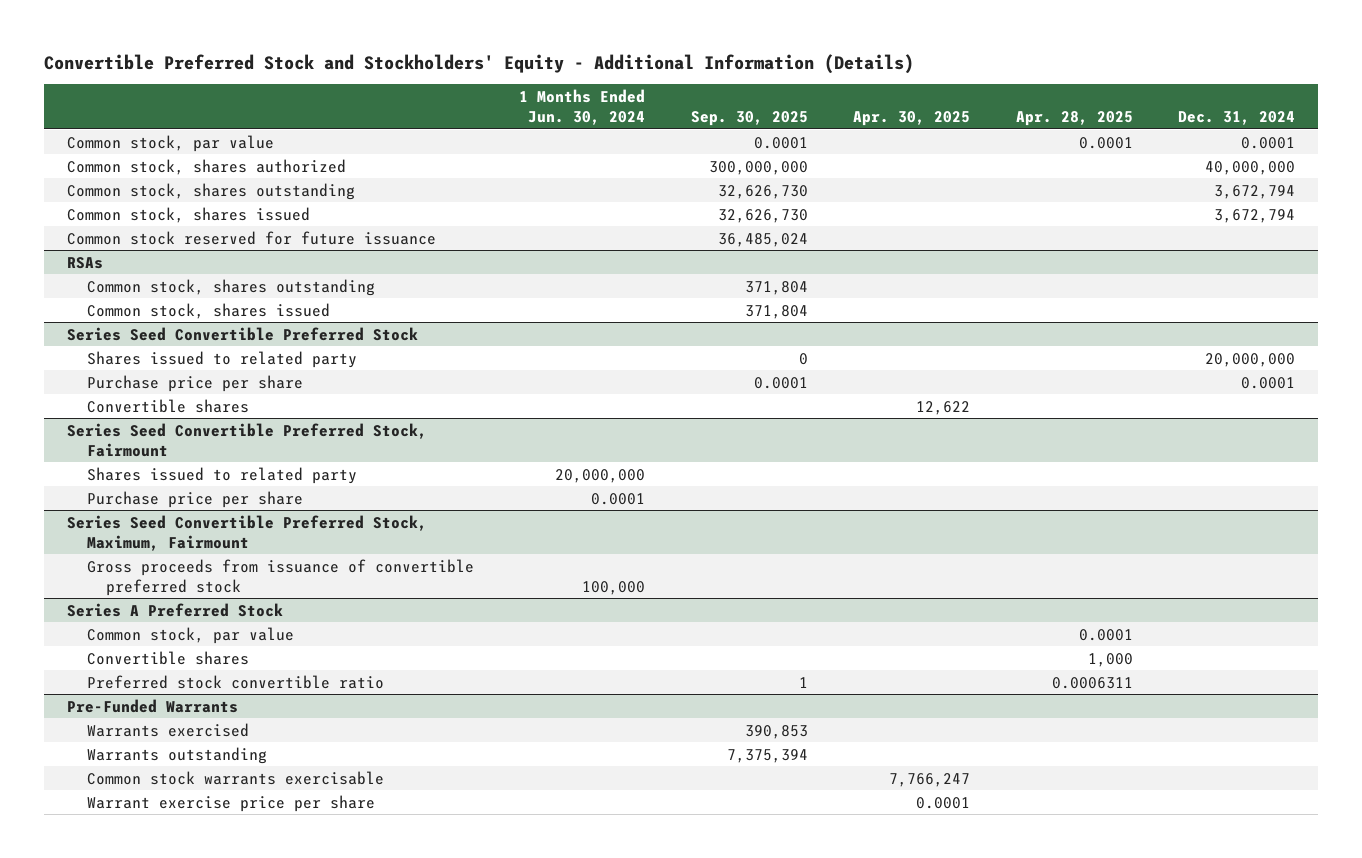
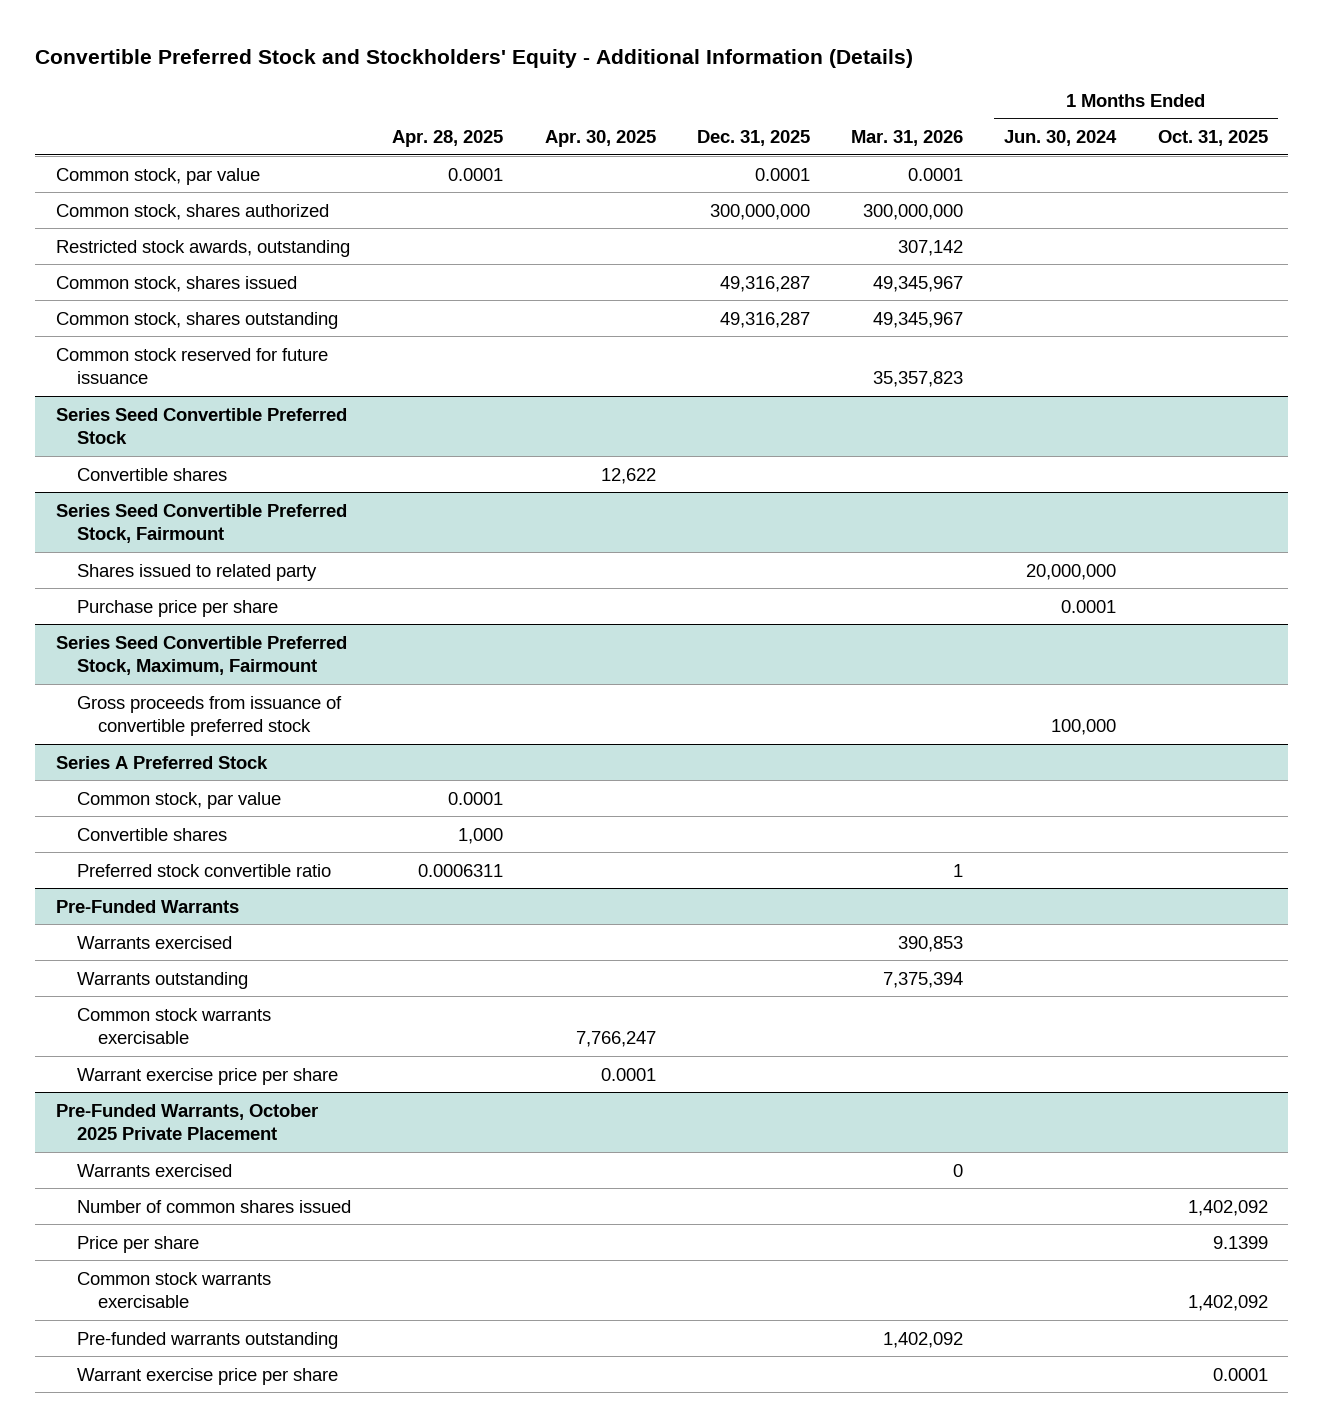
- | 1 Months Ended Jun. 30, 2024 | Sep. 30, 2025 | Apr. 30, 2025 | Apr. 28, 2025 | Dec. 31, 2024
+ | Apr. 28, 2025 | Apr. 30, 2025 | Dec. 31, 2025 | Mar. 31, 2026 | 1 Months Ended Jun. 30, 2024 | 1 Months Ended Oct. 31, 2025
+ Restricted stock awards, outstanding | | | | 307,142 | |
moved down: Common stock, shares outstanding | | | 49,316,287 | 49,345,967 | |
- RSAs
- Common stock, shares outstanding | | 371,804 | | |
- Common stock, shares issued | | 371,804 | | |
@ Series Seed Convertible Preferred Stock
- Shares issued to related party | | 0 | | | 20,000,000
- Purchase price per share | | 0.0001 | | | 0.0001
+ Pre-Funded Warrants, October 2025 Private Placement
+ Warrants exercised | | | | 0 | |
+ Number of common shares issued | | | | | | 1,402,092
+ Price per share | | | | | | 9.1399
+ Common stock warrants exercisable | | | | | | 1,402,092
+ Pre-funded warrants outstanding | | | | 1,402,092 | |
+ Warrant exercise price per share | | | | | | 0.0001

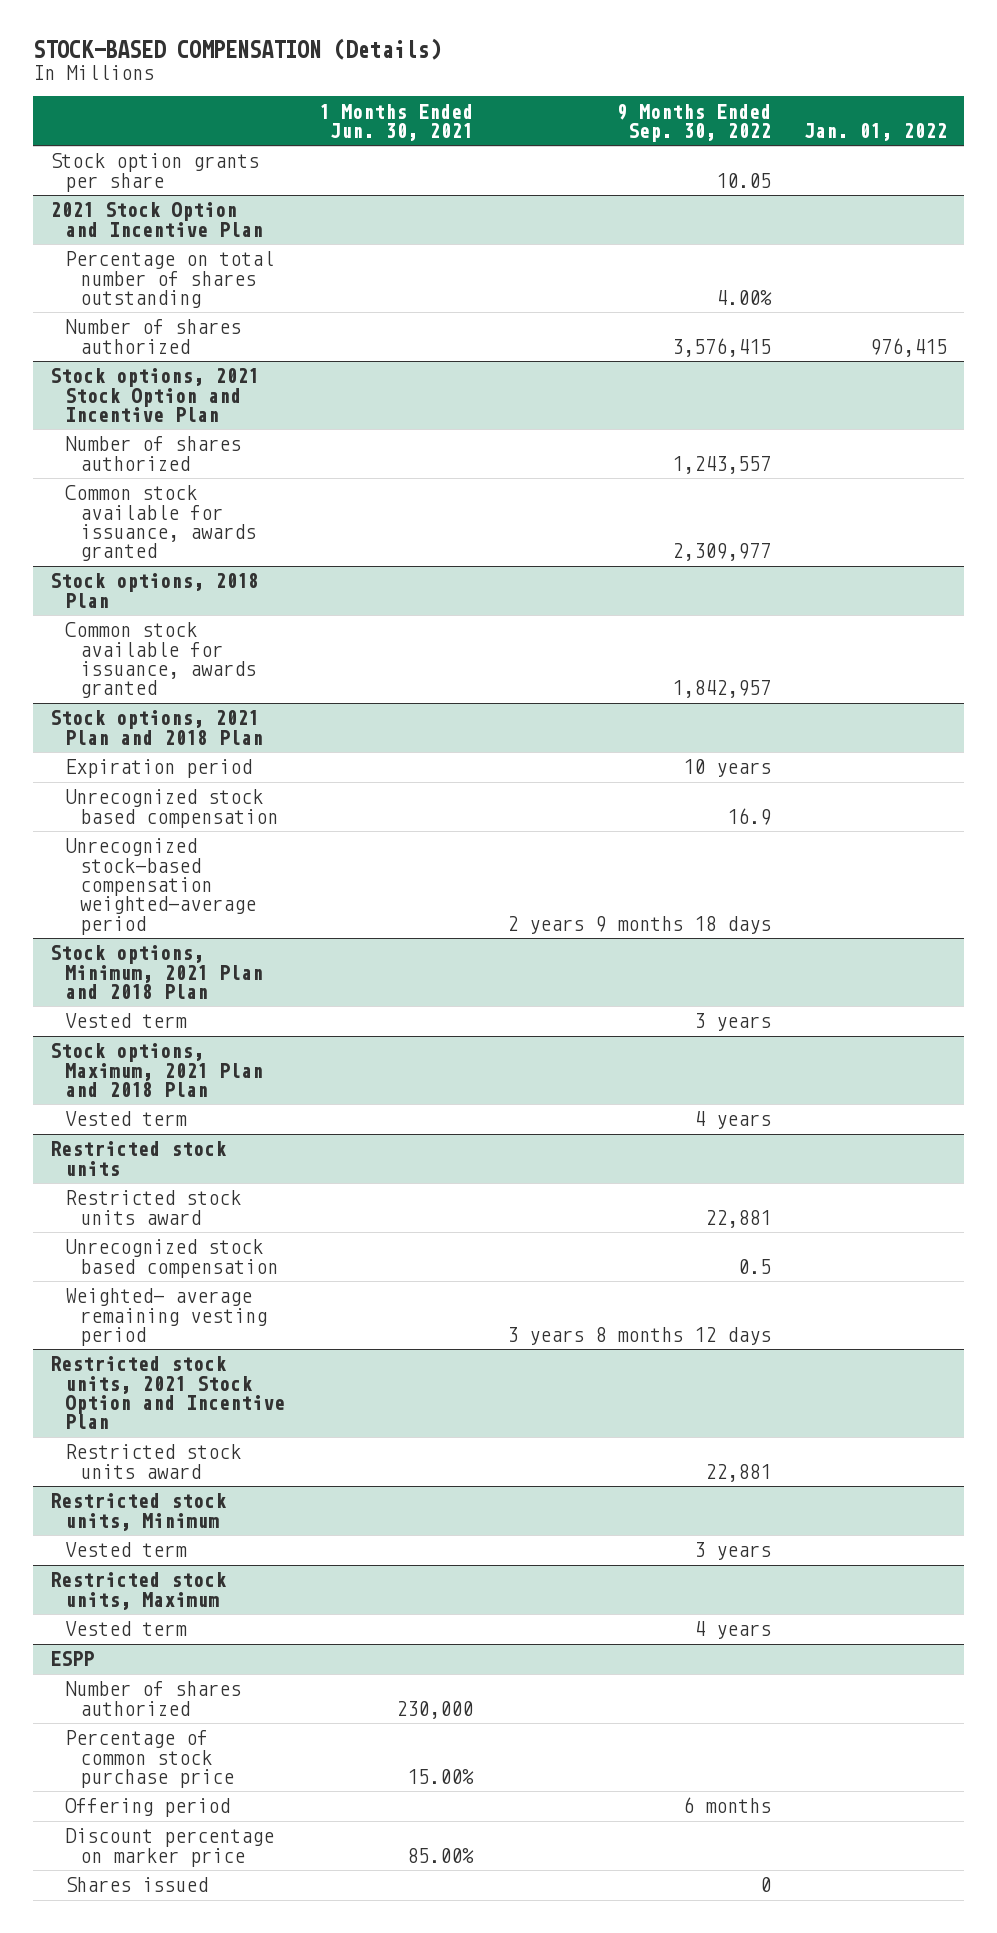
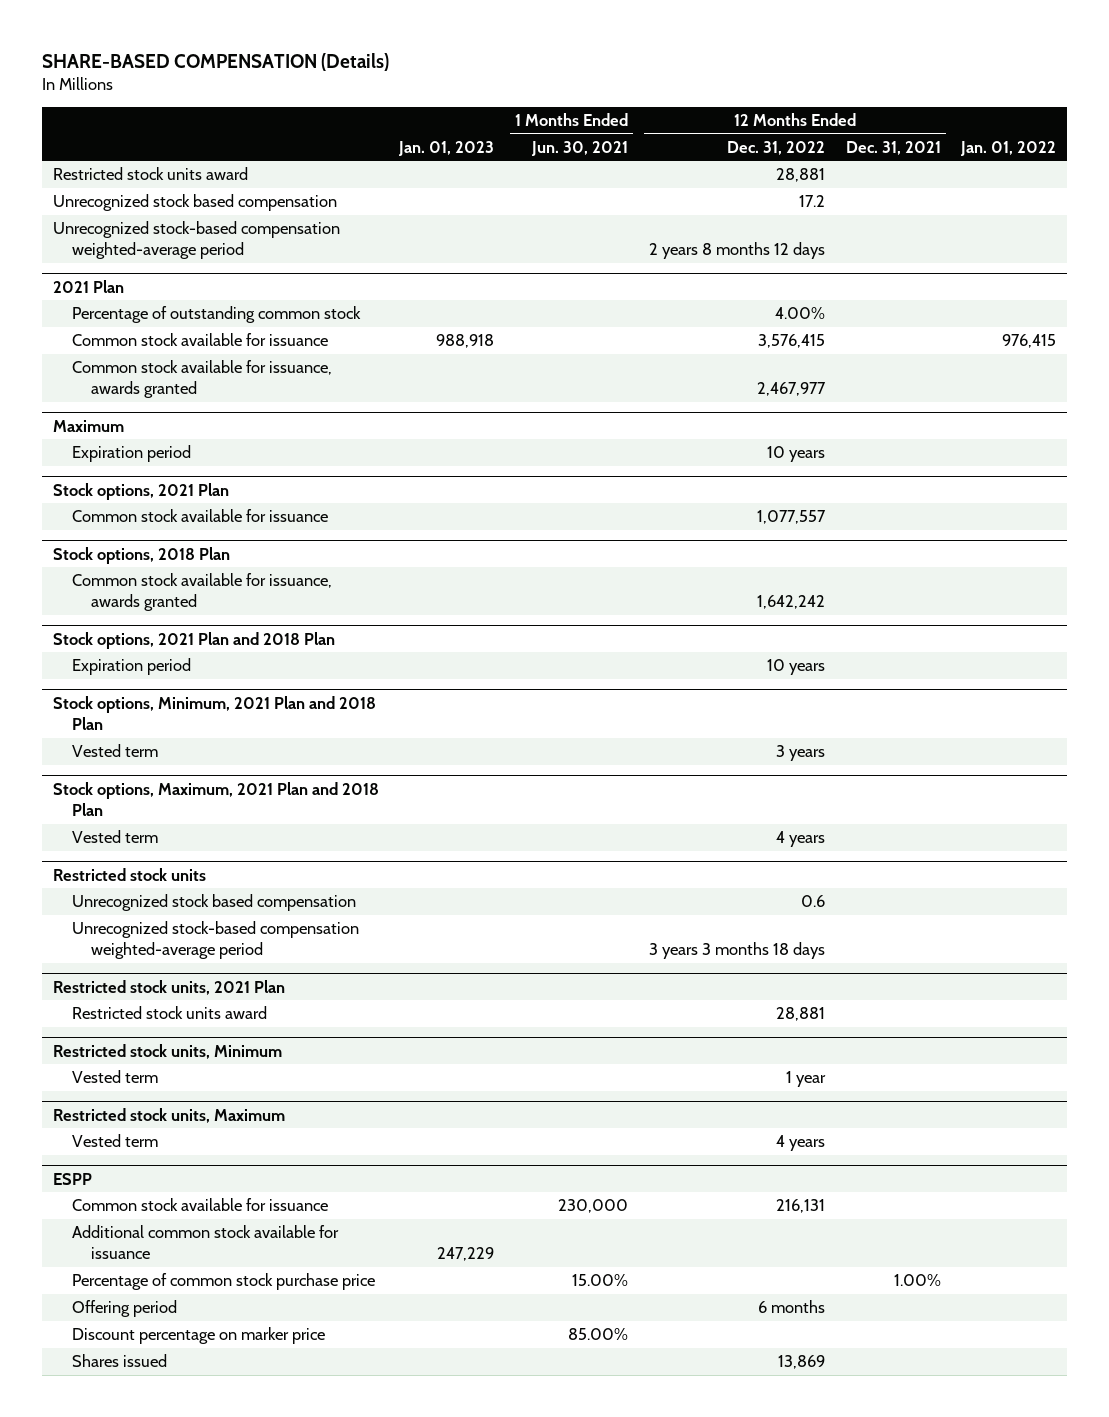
- STOCK-BASED COMPENSATION (Details)
+ SHARE-BASED COMPENSATION (Details)
- | 1 Months Ended Jun. 30, 2021 | 9 Months Ended Sep. 30, 2022 | Jan. 01, 2022
+ | Jan. 01, 2023 | 1 Months Ended Jun. 30, 2021 | 12 Months Ended Dec. 31, 2022 | 12 Months Ended Dec. 31, 2021 | Jan. 01, 2022
- Stock option grants per share | | 10.05 |
- 2021 Stock Option and Incentive Plan
- Percentage on total number of shares outstanding | | 4.00% |
- Number of shares authorized | | 3,576,415 | 976,415
- Stock options, 2021 Stock Option and Incentive Plan
- Number of shares authorized | | 1,243,557 |
- Common stock available for issuance, awards granted | | 2,309,977 |
+ Restricted stock units award | | | 28,881 | |
+ Unrecognized stock based compensation | | | 17.2 | |
+ Unrecognized stock-based compensation weighted-average period | | | 2 years 8 months 12 days | |
+ 2021 Plan
+ Percentage of outstanding common stock | | | 4.00% | |
+ Common stock available for issuance | 988,918 | | 3,576,415 | | 976,415
+ Common stock available for issuance, awards granted | | | 2,467,977 | |
+ Maximum
+ Expiration period | | | 10 years | |
+ Stock options, 2021 Plan
+ Common stock available for issuance | | | 1,077,557 | |
@ Stock options, 2021 Plan and 2018 Plan
- Unrecognized stock based compensation | | 16.9 |
- Unrecognized stock-based compensation weighted-average period | | 2 years 9 months 18 days |
@ Restricted stock units
- Restricted stock units award | | 22,881 |
- Weighted- average remaining vesting period | | 3 years 8 months 12 days |
- Restricted stock units, 2021 Stock Option and Incentive Plan
@ Restricted stock units
+ Unrecognized stock-based compensation weighted-average period | | | 3 years 3 months 18 days | |
+ Restricted stock units, 2021 Plan
@ ESPP
- Number of shares authorized | 230,000 | |
+ Common stock available for issuance | | 230,000 | 216,131 | |
+ Additional common stock available for issuance | 247,229 | | | |

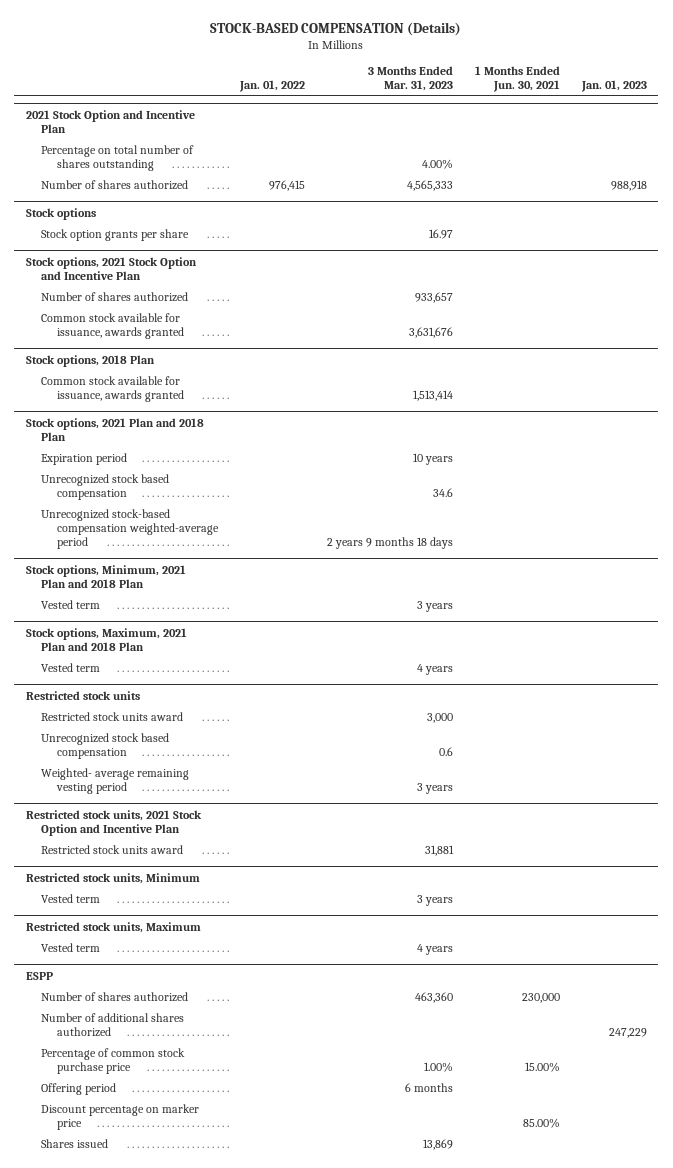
- SHARE-BASED COMPENSATION (Details)
+ STOCK-BASED COMPENSATION (Details)
- | Jan. 01, 2023 | 1 Months Ended Jun. 30, 2021 | 12 Months Ended Dec. 31, 2022 | 12 Months Ended Dec. 31, 2021 | Jan. 01, 2022
+ | Jan. 01, 2022 | 3 Months Ended Mar. 31, 2023 | 1 Months Ended Jun. 30, 2021 | Jan. 01, 2023
- Restricted stock units award | | | 28,881 | |
- Unrecognized stock based compensation | | | 17.2 | |
- Unrecognized stock-based compensation weighted-average period | | | 2 years 8 months 12 days | |
- 2021 Plan
- Percentage of outstanding common stock | | | 4.00% | |
- Common stock available for issuance | 988,918 | | 3,576,415 | | 976,415
- Common stock available for issuance, awards granted | | | 2,467,977 | |
- Maximum
- Expiration period | | | 10 years | |
- Stock options, 2021 Plan
- Common stock available for issuance | | | 1,077,557 | |
+ 2021 Stock Option and Incentive Plan
+ Percentage on total number of shares outstanding | | 4.00% | |
+ Number of shares authorized | 976,415 | 4,565,333 | | 988,918
+ Stock options
+ Stock option grants per share | | 16.97 | |
+ Stock options, 2021 Stock Option and Incentive Plan
+ Number of shares authorized | | 933,657 | |
+ Common stock available for issuance, awards granted | | 3,631,676 | |
@ Stock options, 2021 Plan and 2018 Plan
+ Unrecognized stock based compensation | | 34.6 | |
+ Unrecognized stock-based compensation weighted-average period | | 2 years 9 months 18 days | |
@ Restricted stock units
+ Restricted stock units award | | 3,000 | |
- Unrecognized stock-based compensation weighted-average period | | | 3 years 3 months 18 days | |
- Restricted stock units, 2021 Plan
@ Restricted stock units
+ Weighted- average remaining vesting period | | 3 years | |
+ Restricted stock units, 2021 Stock Option and Incentive Plan
@ ESPP
- Common stock available for issuance | | 230,000 | 216,131 | |
- Additional common stock available for issuance | 247,229 | | | |
+ Number of shares authorized | | 463,360 | 230,000 |
+ Number of additional shares authorized | | | | 247,229

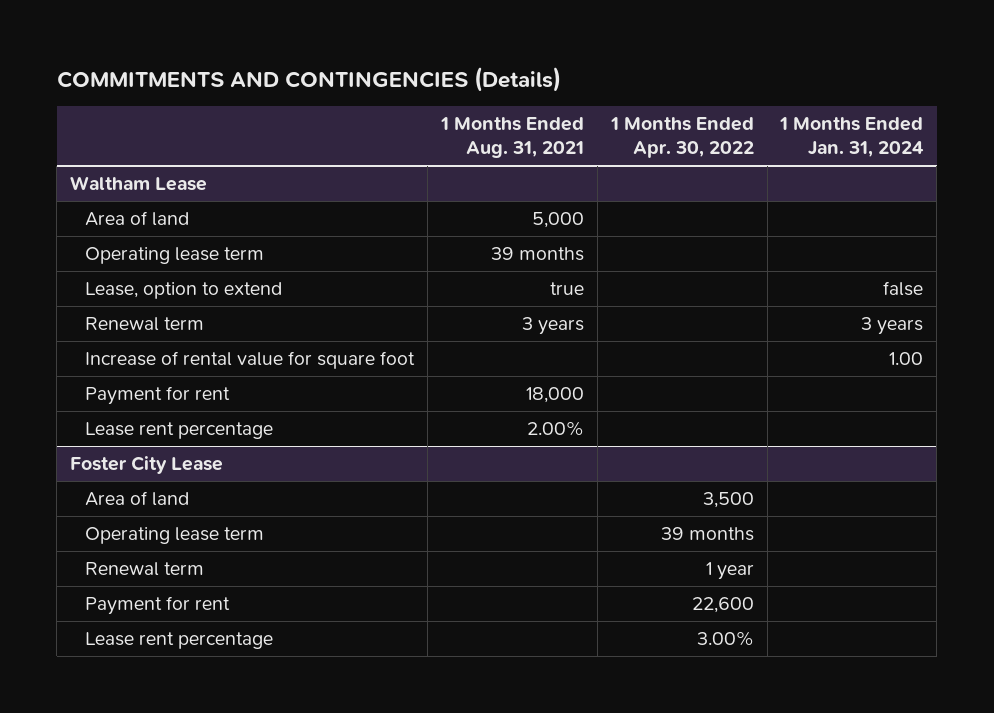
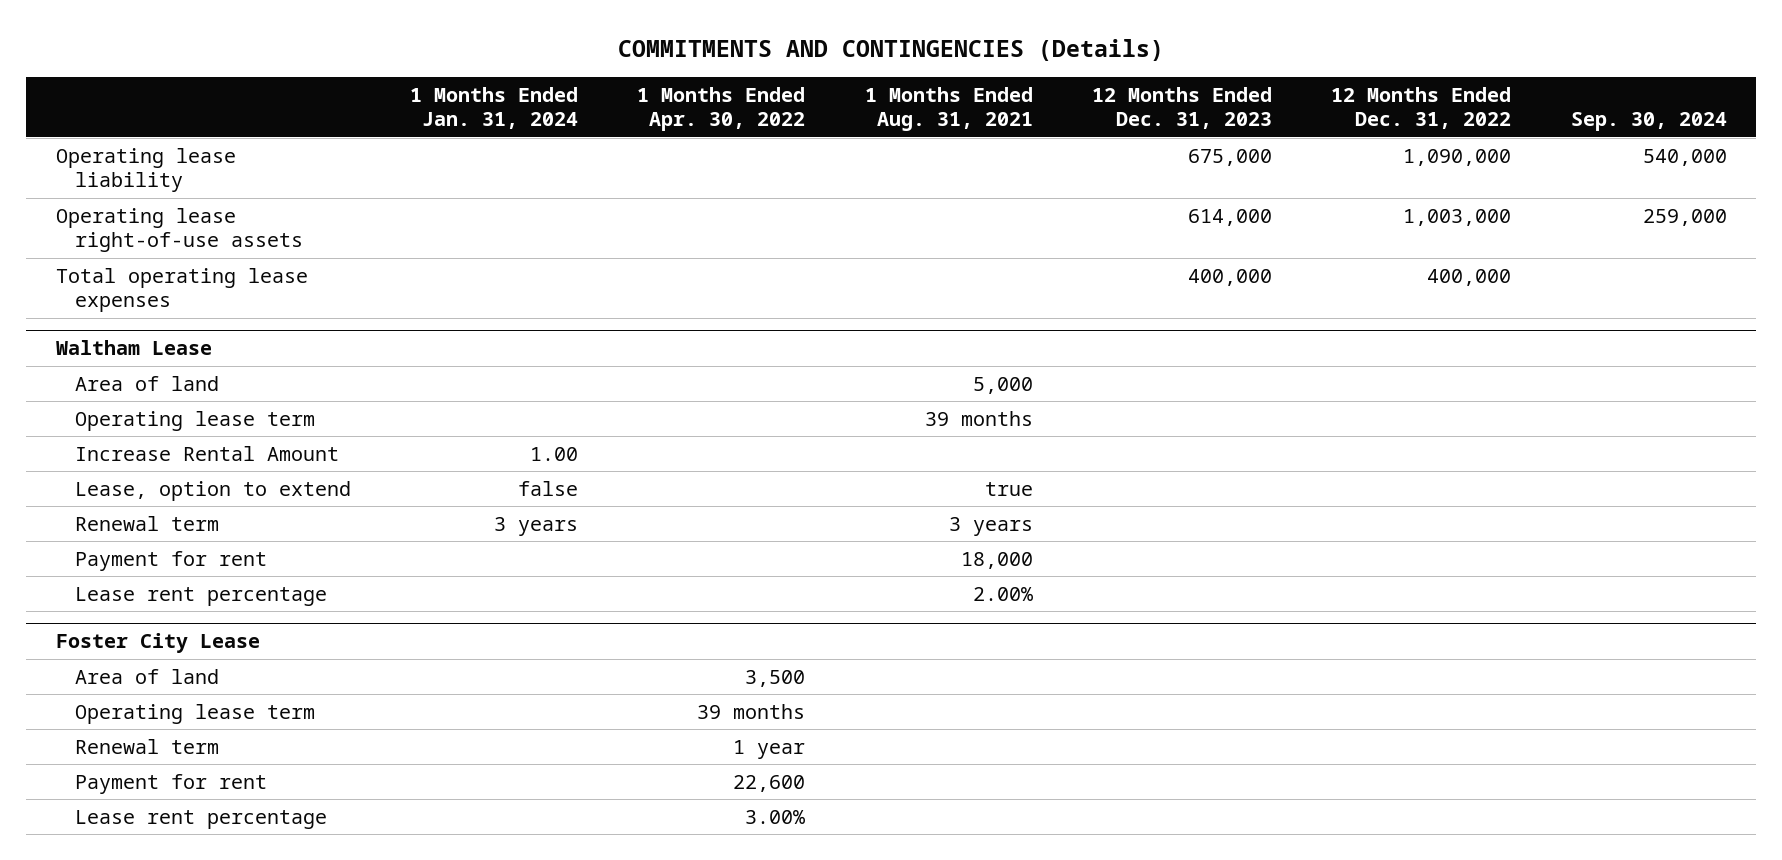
- | 1 Months Ended Aug. 31, 2021 | 1 Months Ended Apr. 30, 2022 | 1 Months Ended Jan. 31, 2024
+ | 1 Months Ended Jan. 31, 2024 | 1 Months Ended Apr. 30, 2022 | 1 Months Ended Aug. 31, 2021 | 12 Months Ended Dec. 31, 2023 | 12 Months Ended Dec. 31, 2022 | Sep. 30, 2024
+ Operating lease liability | | | | 675,000 | 1,090,000 | 540,000
+ Operating lease right-of-use assets | | | | 614,000 | 1,003,000 | 259,000
+ Total operating lease expenses | | | | 400,000 | 400,000 |
@ Waltham Lease
+ Increase Rental Amount | 1.00 | | | | |
- Increase of rental value for square foot | | | 1.00

